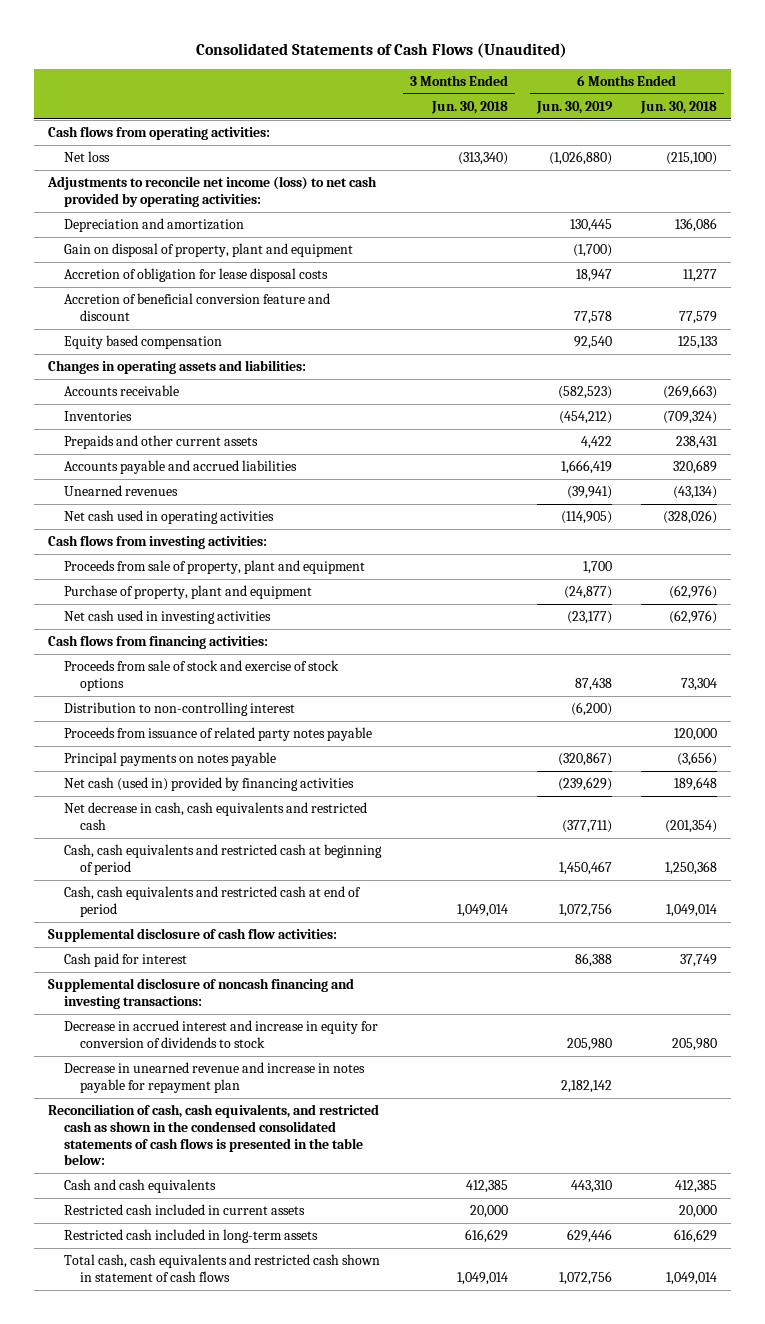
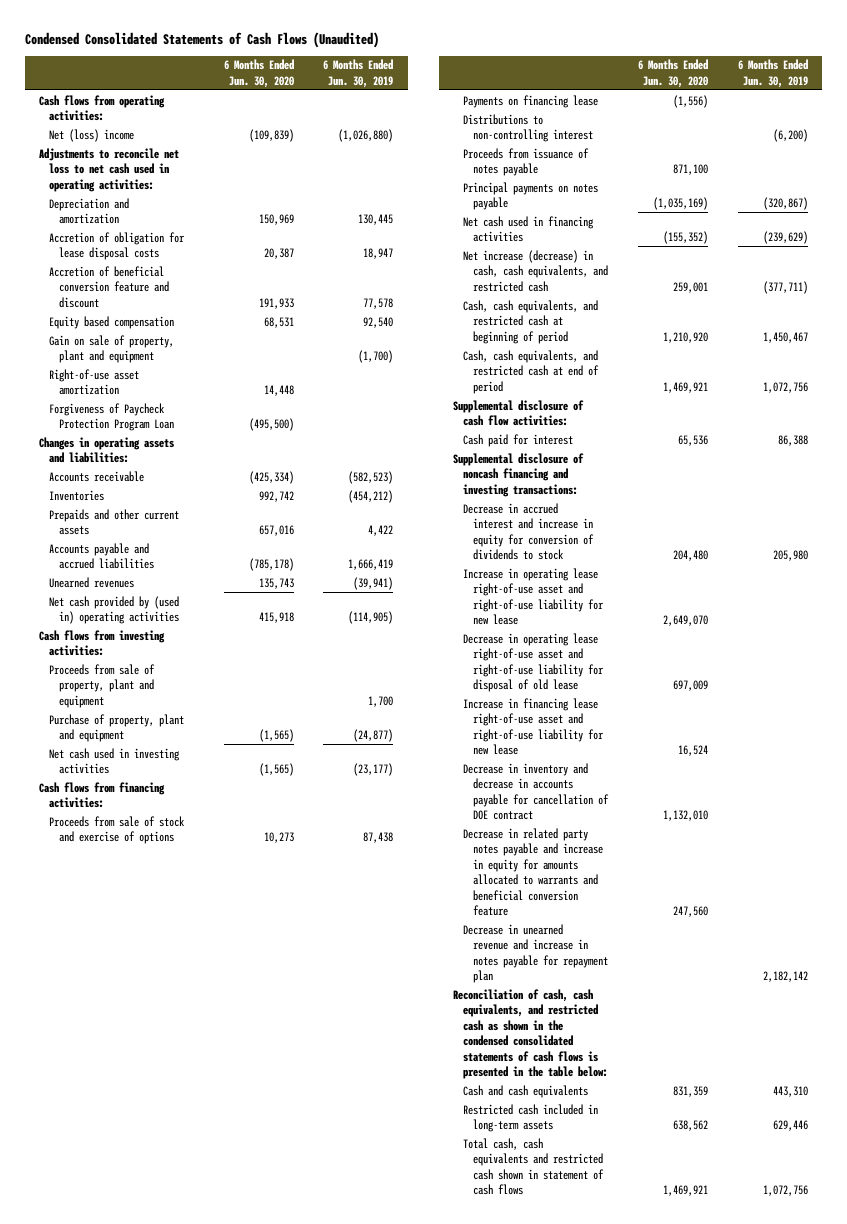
- Consolidated Statements of Cash Flows (Unaudited)
+ Condensed Consolidated Statements of Cash Flows (Unaudited)
- | 3 Months Ended Jun. 30, 2018 | 6 Months Ended Jun. 30, 2019 | 6 Months Ended Jun. 30, 2018
+ | 6 Months Ended Jun. 30, 2020 | 6 Months Ended Jun. 30, 2019
- Net loss | (313,340) | (1,026,880) | (215,100)
- Adjustments to reconcile net income (loss) to net cash provided by operating activities:
+ Net (loss) income | (109,839) | (1,026,880)
+ Adjustments to reconcile net loss to net cash used in operating activities:
- Gain on disposal of property, plant and equipment | | (1,700) |
+ Gain on sale of property, plant and equipment | | (1,700)
+ Right-of-use asset amortization | 14,448 |
+ Forgiveness of Paycheck Protection Program Loan | (495,500) |
- Net cash used in operating activities | | (114,905) | (328,026)
+ Net cash provided by (used in) operating activities | 415,918 | (114,905)
- Proceeds from sale of stock and exercise of stock options | | 87,438 | 73,304
- Distribution to non-controlling interest | | (6,200) |
- Proceeds from issuance of related party notes payable | | | 120,000
+ Proceeds from sale of stock and exercise of options | 10,273 | 87,438
+ Payments on financing lease | (1,556) |
+ Distributions to non-controlling interest | | (6,200)
+ Proceeds from issuance of notes payable | 871,100 |
- Net cash (used in) provided by financing activities | | (239,629) | 189,648
- Net decrease in cash, cash equivalents and restricted cash | | (377,711) | (201,354)
- Cash, cash equivalents and restricted cash at beginning of period | | 1,450,467 | 1,250,368
- Cash, cash equivalents and restricted cash at end of period | 1,049,014 | 1,072,756 | 1,049,014
+ Net cash used in financing activities | (155,352) | (239,629)
+ Net increase (decrease) in cash, cash equivalents, and restricted cash | 259,001 | (377,711)
+ Cash, cash equivalents, and restricted cash at beginning of period | 1,210,920 | 1,450,467
+ Cash, cash equivalents, and restricted cash at end of period | 1,469,921 | 1,072,756
+ Increase in operating lease right-of-use asset and right-of-use liability for new lease | 2,649,070 |
+ Decrease in operating lease right-of-use asset and right-of-use liability for disposal of old lease | 697,009 |
+ Increase in financing lease right-of-use asset and right-of-use liability for new lease | 16,524 |
+ Decrease in inventory and decrease in accounts payable for cancellation of DOE contract | 1,132,010 |
+ Decrease in related party notes payable and increase in equity for amounts allocated to warrants and beneficial conversion feature | 247,560 |
- Restricted cash included in current assets | 20,000 | | 20,000

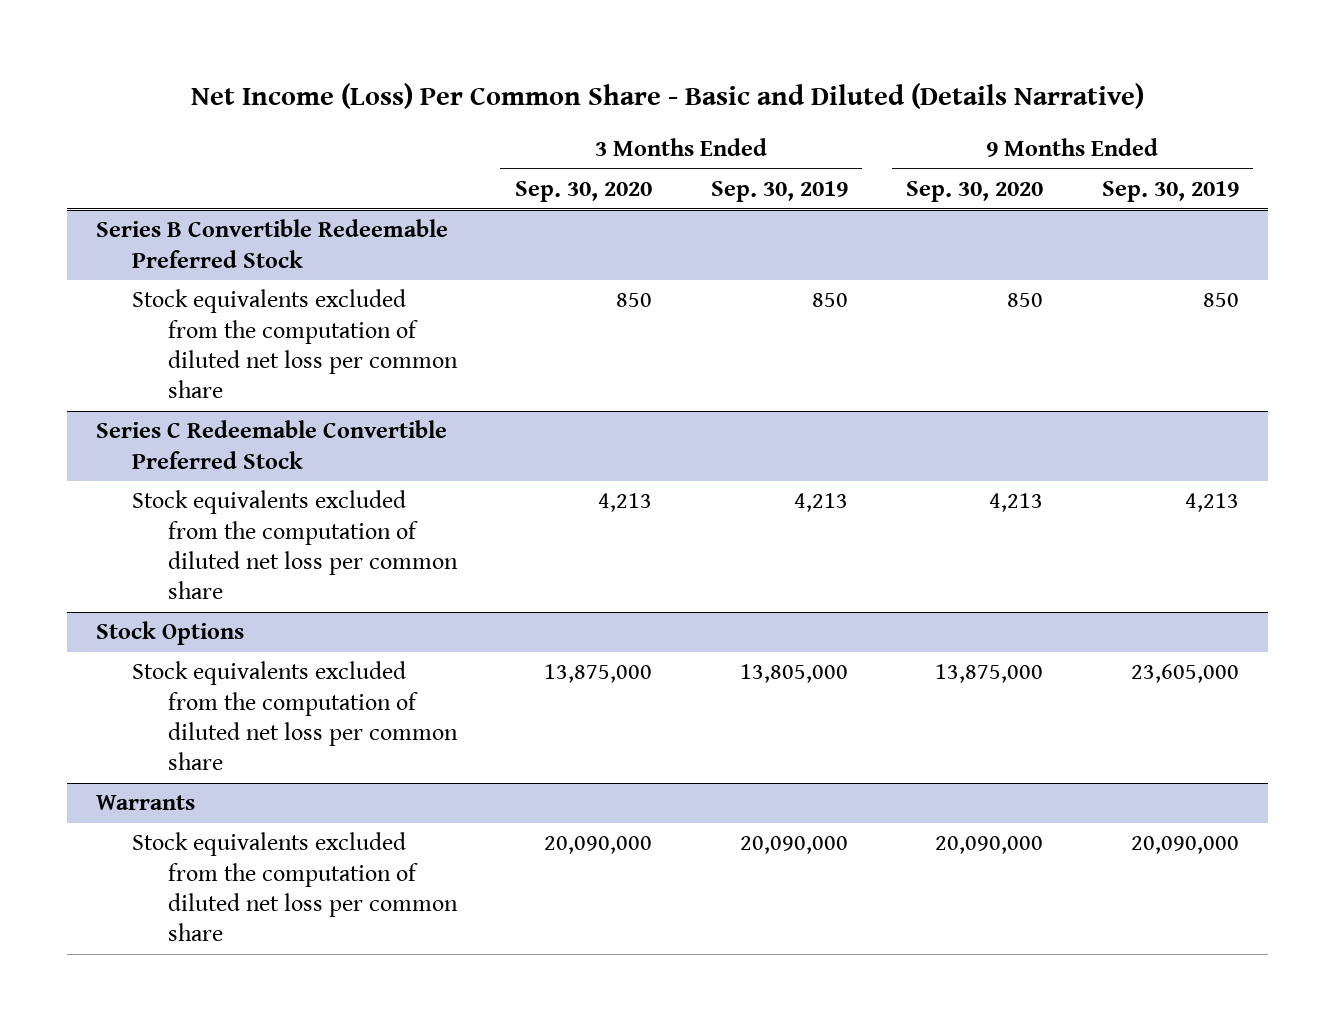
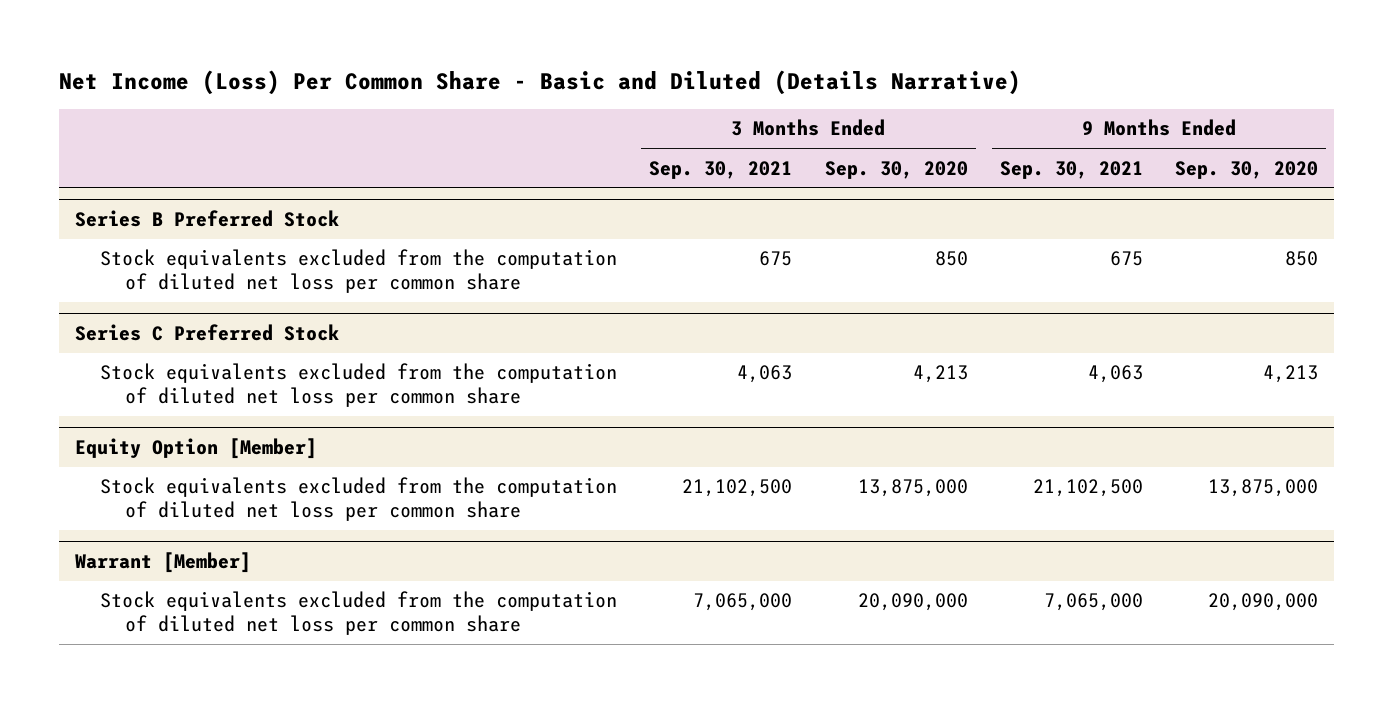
- | 3 Months Ended Sep. 30, 2020 | 3 Months Ended Sep. 30, 2019 | 9 Months Ended Sep. 30, 2020 | 9 Months Ended Sep. 30, 2019
+ | 3 Months Ended Sep. 30, 2021 | 3 Months Ended Sep. 30, 2020 | 9 Months Ended Sep. 30, 2021 | 9 Months Ended Sep. 30, 2020
- Series B Convertible Redeemable Preferred Stock
+ Series B Preferred Stock
- Series C Redeemable Convertible Preferred Stock
+ Series C Preferred Stock
- Stock Options
+ Equity Option [Member]
- Warrants
+ Warrant [Member]

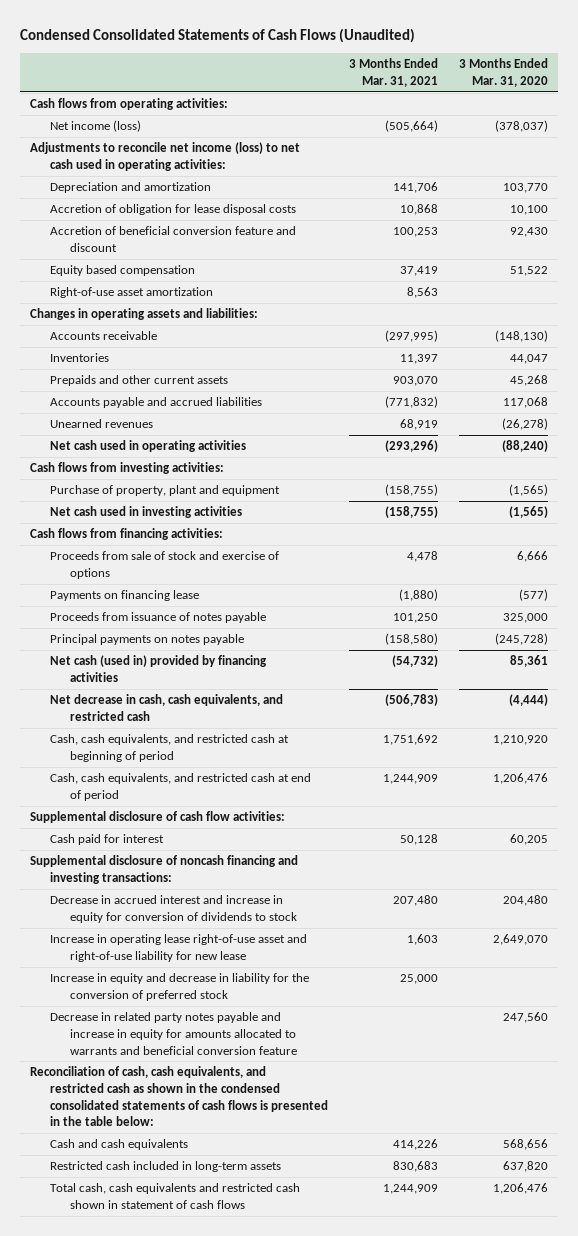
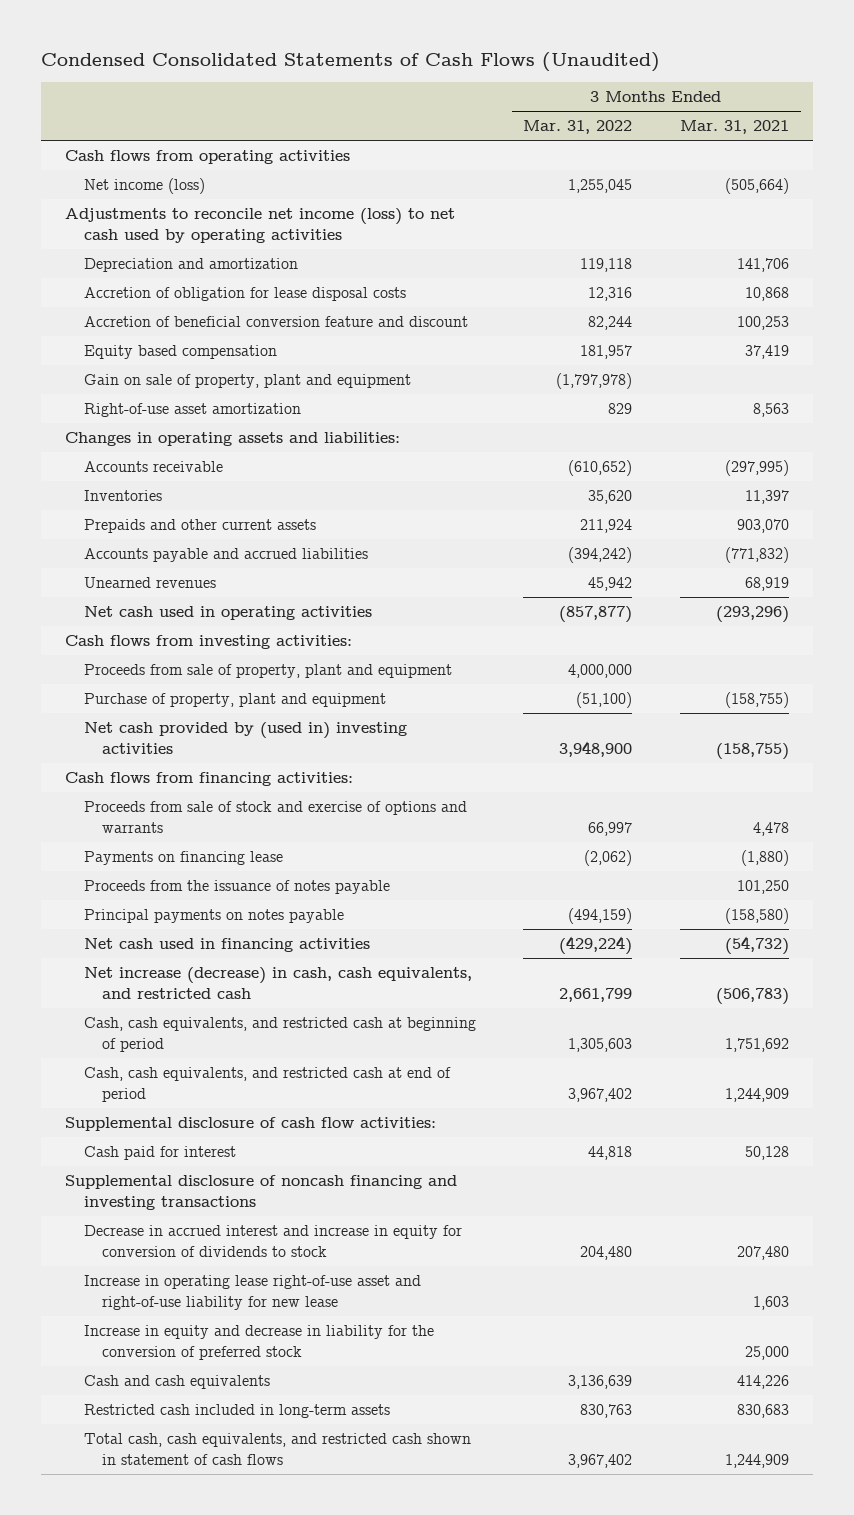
- | 3 Months Ended Mar. 31, 2021 | 3 Months Ended Mar. 31, 2020
+ | 3 Months Ended Mar. 31, 2022 | 3 Months Ended Mar. 31, 2021
- Cash flows from operating activities:
+ Cash flows from operating activities
- Adjustments to reconcile net income (loss) to net cash used in operating activities:
+ Adjustments to reconcile net income (loss) to net cash used by operating activities
+ Gain on sale of property, plant and equipment | (1,797,978) |
+ Proceeds from sale of property, plant and equipment | 4,000,000 |
- Net cash used in investing activities | (158,755) | (1,565)
+ Net cash provided by (used in) investing activities | 3,948,900 | (158,755)
- Proceeds from sale of stock and exercise of options | 4,478 | 6,666
+ Proceeds from sale of stock and exercise of options and warrants | 66,997 | 4,478
- Proceeds from issuance of notes payable | 101,250 | 325,000
+ Proceeds from the issuance of notes payable | | 101,250
- Net cash (used in) provided by financing activities | (54,732) | 85,361
- Net decrease in cash, cash equivalents, and restricted cash | (506,783) | (4,444)
+ Net cash used in financing activities | (429,224) | (54,732)
+ Net increase (decrease) in cash, cash equivalents, and restricted cash | 2,661,799 | (506,783)
- Supplemental disclosure of noncash financing and investing transactions:
+ Supplemental disclosure of noncash financing and investing transactions
- Decrease in related party notes payable and increase in equity for amounts allocated to warrants and beneficial conversion feature | | 247,560
- Reconciliation of cash, cash equivalents, and restricted cash as shown in the condensed consolidated statements of cash flows is presented in the table below:
- Total cash, cash equivalents and restricted cash shown in statement of cash flows | 1,244,909 | 1,206,476
+ Total cash, cash equivalents, and restricted cash shown in statement of cash flows | 3,967,402 | 1,244,909

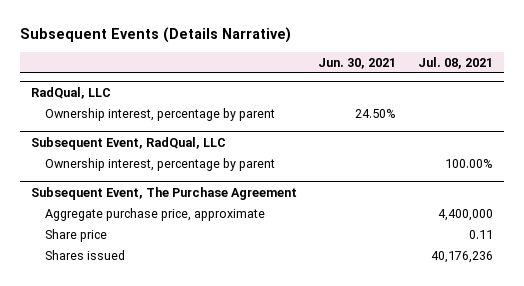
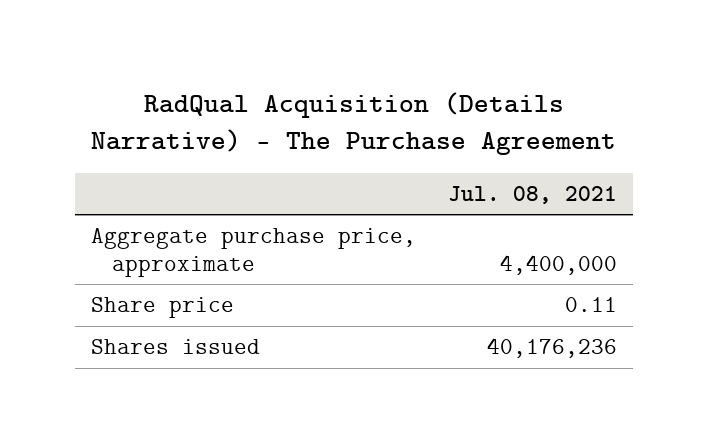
- Subsequent Events (Details Narrative)
+ RadQual Acquisition (Details Narrative) - The Purchase Agreement
- | Jun. 30, 2021 | Jul. 08, 2021
+ | Jul. 08, 2021
- RadQual, LLC
- Ownership interest, percentage by parent | 24.50% |
- Subsequent Event, RadQual, LLC
- Ownership interest, percentage by parent | | 100.00%
- Subsequent Event, The Purchase Agreement

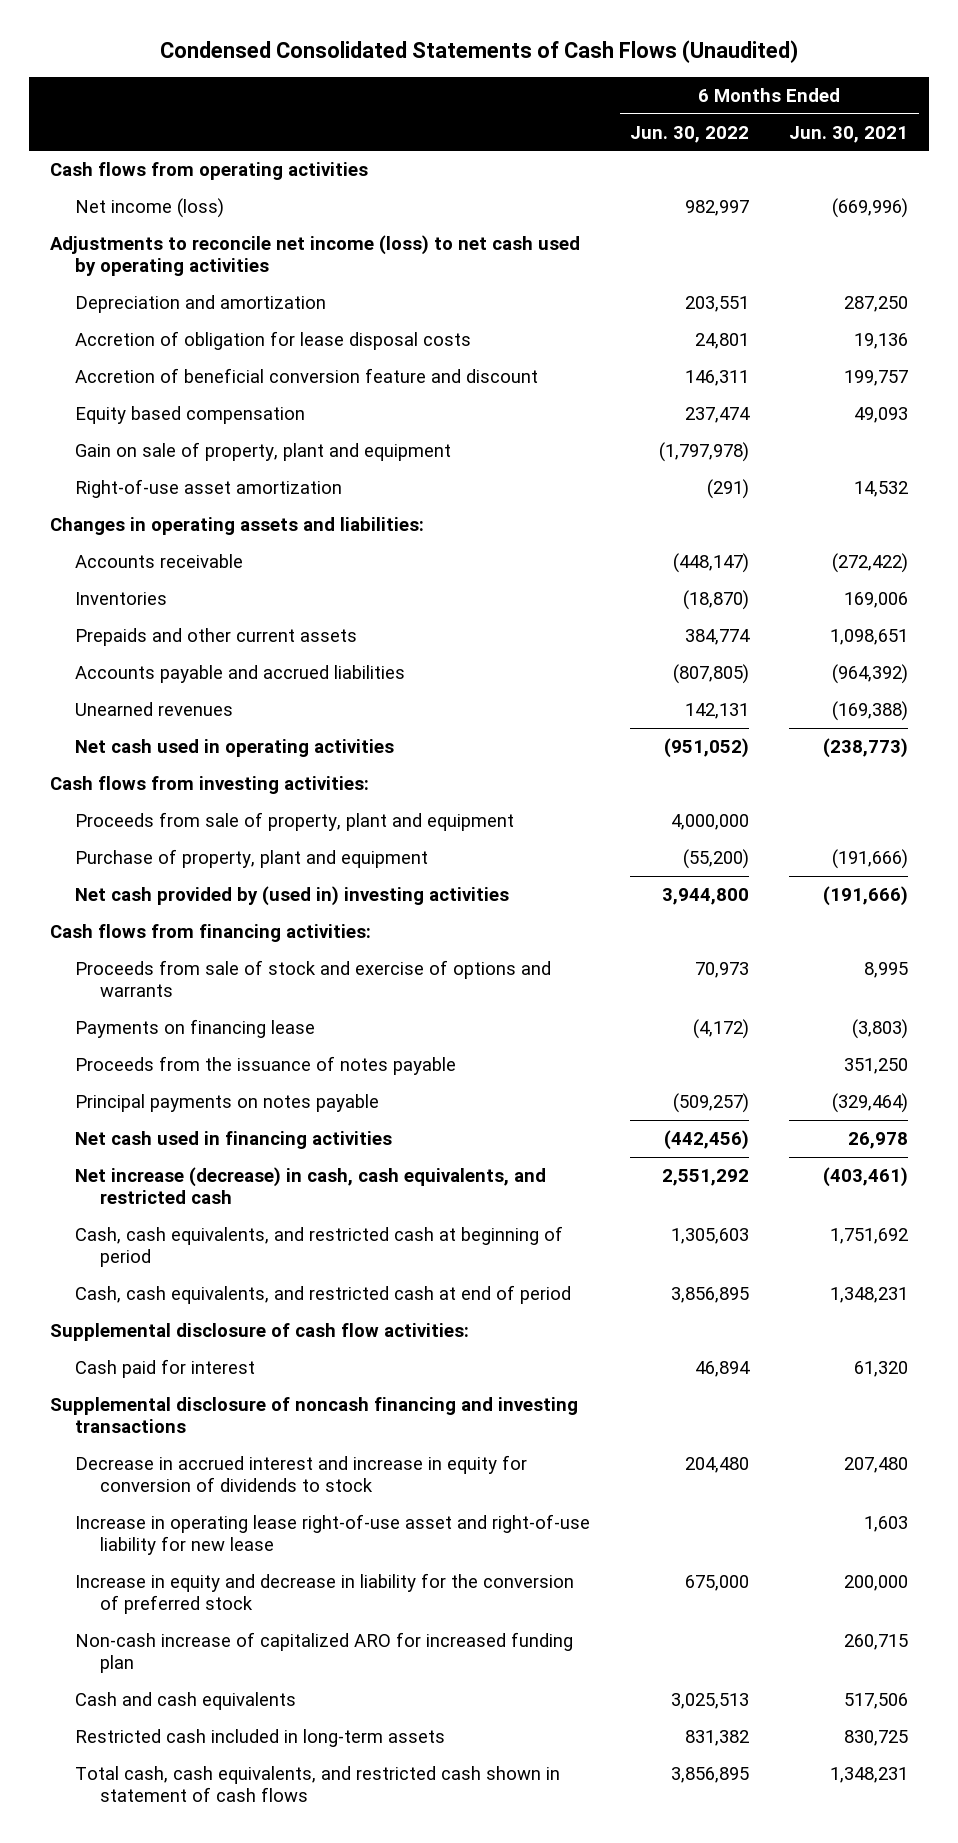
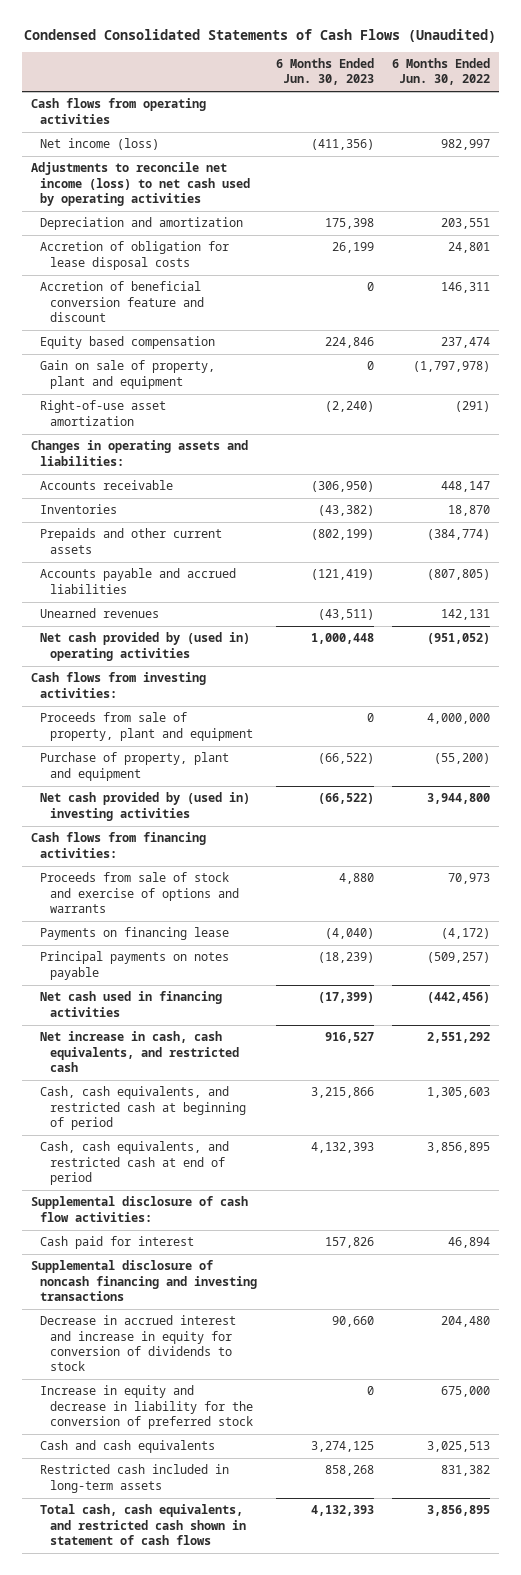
- | 6 Months Ended Jun. 30, 2022 | 6 Months Ended Jun. 30, 2021
+ | 6 Months Ended Jun. 30, 2023 | 6 Months Ended Jun. 30, 2022
- Accounts receivable | (448,147) | (272,422)
- Inventories | (18,870) | 169,006
- Prepaids and other current assets | 384,774 | 1,098,651
+ Accounts receivable | (306,950) | 448,147
+ Inventories | (43,382) | 18,870
+ Prepaids and other current assets | (802,199) | (384,774)
- Net cash used in operating activities | (951,052) | (238,773)
+ Net cash provided by (used in) operating activities | 1,000,448 | (951,052)
- Proceeds from the issuance of notes payable | | 351,250
- Net increase (decrease) in cash, cash equivalents, and restricted cash | 2,551,292 | (403,461)
+ Net increase in cash, cash equivalents, and restricted cash | 916,527 | 2,551,292
- Increase in operating lease right-of-use asset and right-of-use liability for new lease | | 1,603
- Non-cash increase of capitalized ARO for increased funding plan | | 260,715

